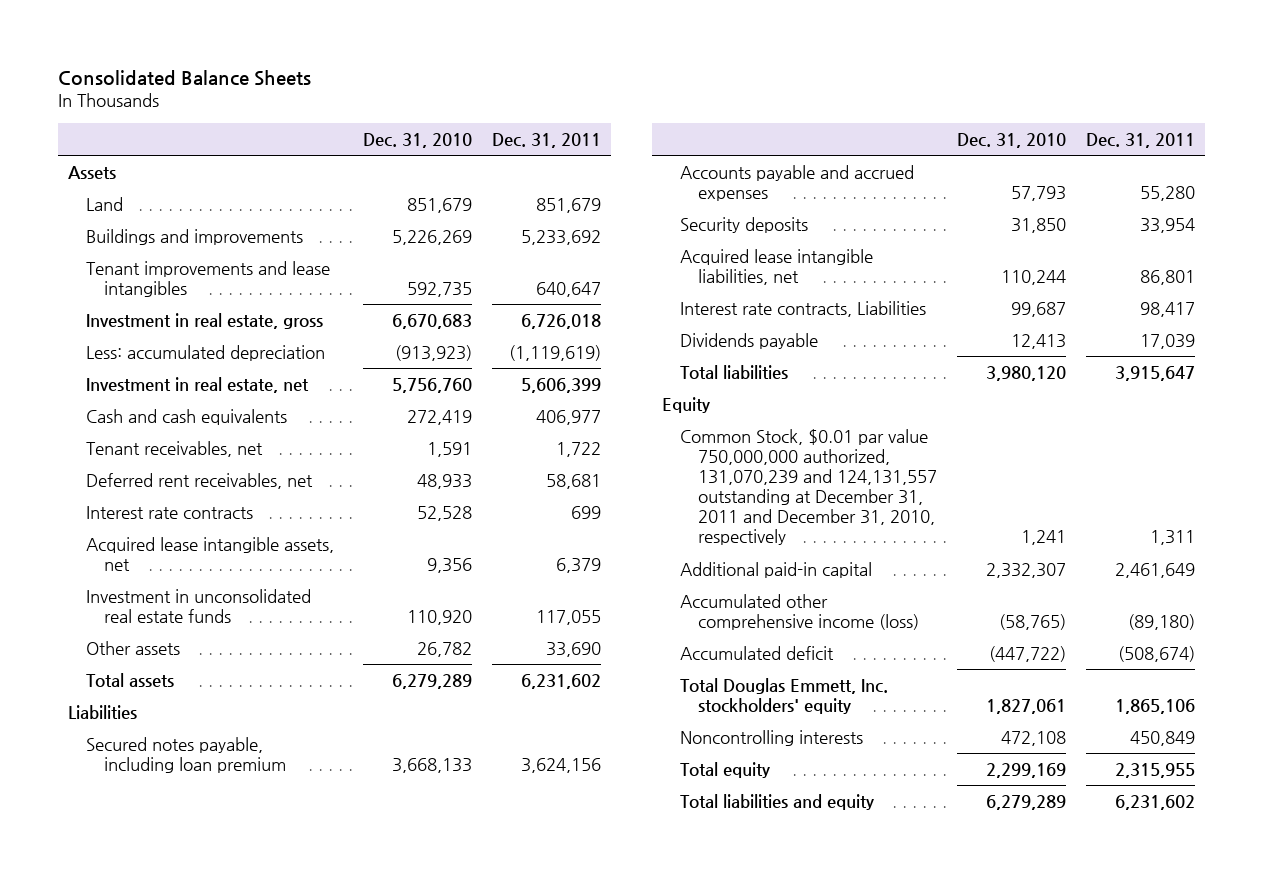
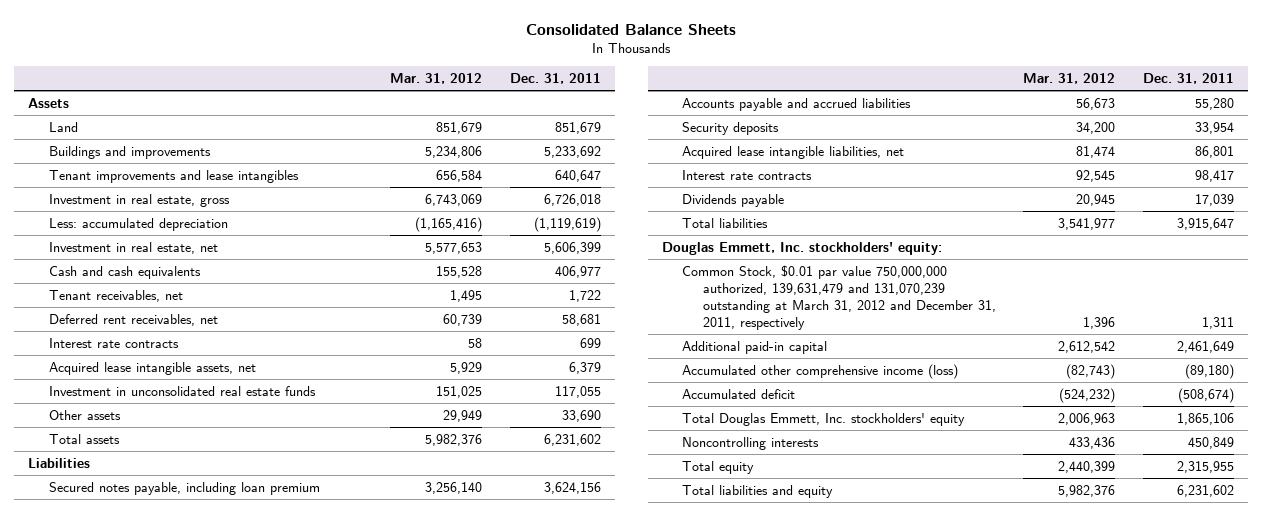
- | Dec. 31, 2010 | Dec. 31, 2011
+ | Mar. 31, 2012 | Dec. 31, 2011
- Accounts payable and accrued expenses | 57,793 | 55,280
+ Accounts payable and accrued liabilities | 56,673 | 55,280
- Interest rate contracts, Liabilities | 99,687 | 98,417
+ Interest rate contracts | 92,545 | 98,417
- Equity
- Common Stock, $0.01 par value 750,000,000 authorized, 131,070,239 and 124,131,557 outstanding at December 31, 2011 and December 31, 2010, respectively | 1,241 | 1,311
+ Douglas Emmett, Inc. stockholders' equity:
+ Common Stock, $0.01 par value 750,000,000 authorized, 139,631,479 and 131,070,239 outstanding at March 31, 2012 and December 31, 2011, respectively | 1,396 | 1,311

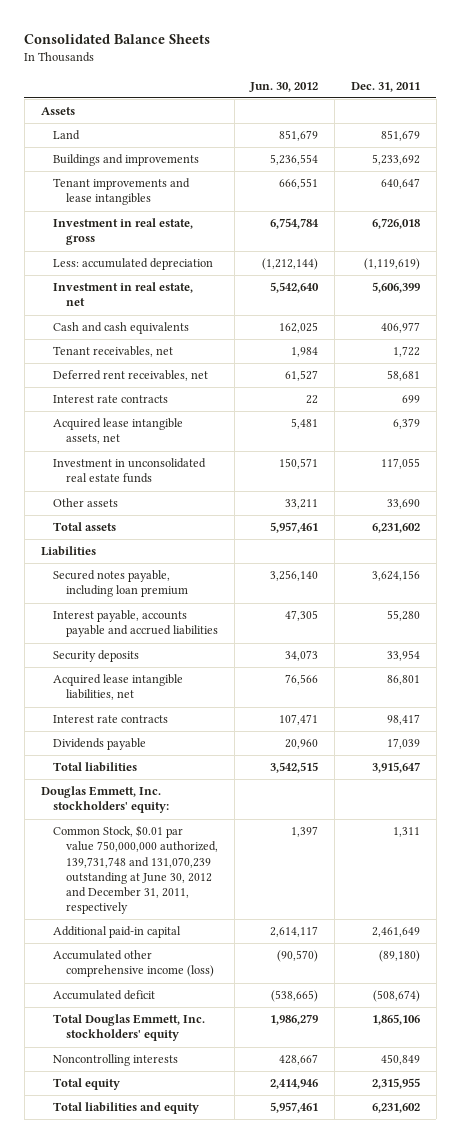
- | Mar. 31, 2012 | Dec. 31, 2011
+ | Jun. 30, 2012 | Dec. 31, 2011
- Accounts payable and accrued liabilities | 56,673 | 55,280
+ Interest payable, accounts payable and accrued liabilities | 47,305 | 55,280
- Common Stock, $0.01 par value 750,000,000 authorized, 139,631,479 and 131,070,239 outstanding at March 31, 2012 and December 31, 2011, respectively | 1,396 | 1,311
+ Common Stock, $0.01 par value 750,000,000 authorized, 139,731,748 and 131,070,239 outstanding at June 30, 2012 and December 31, 2011, respectively | 1,397 | 1,311

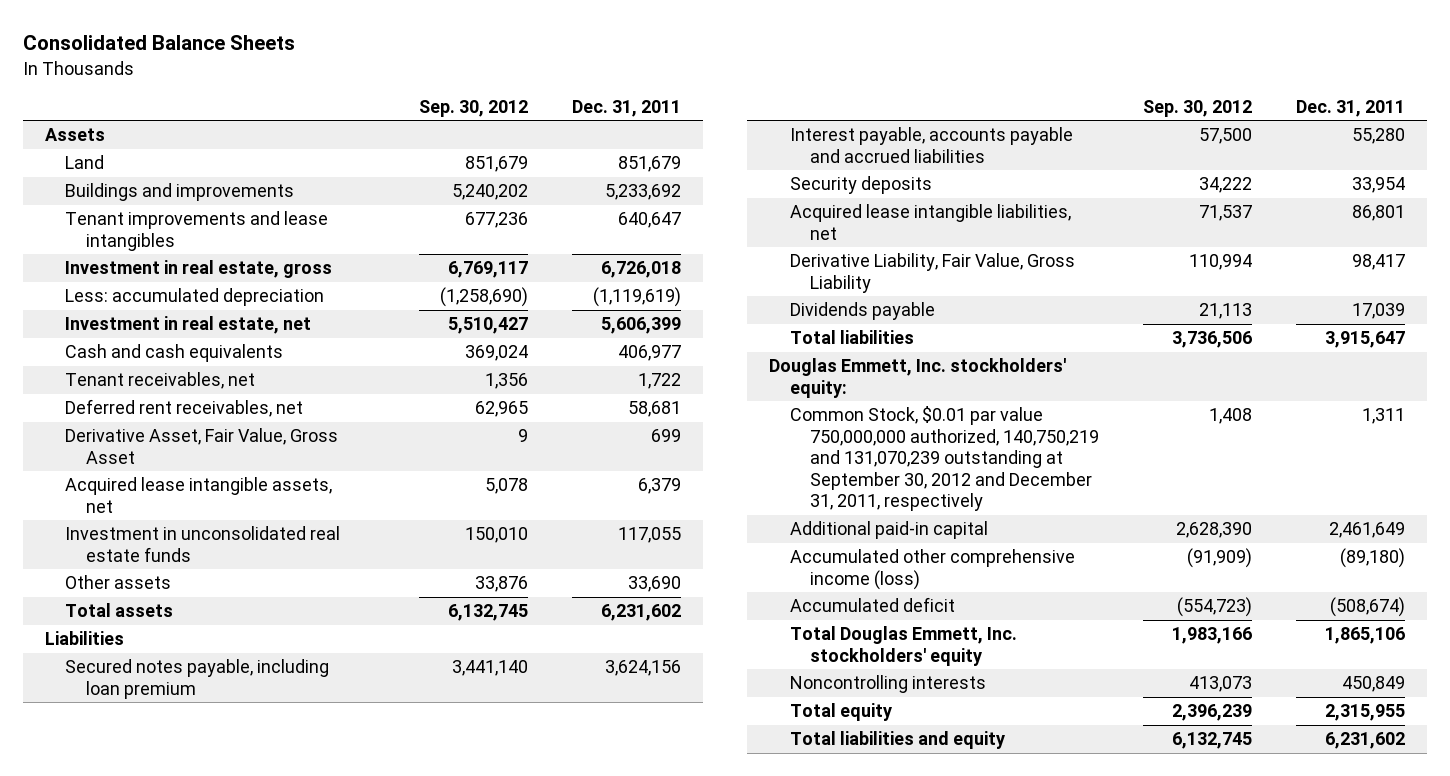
- | Jun. 30, 2012 | Dec. 31, 2011
+ | Sep. 30, 2012 | Dec. 31, 2011
- Interest rate contracts | 22 | 699
+ Derivative Asset, Fair Value, Gross Asset | 9 | 699
- Interest rate contracts | 107,471 | 98,417
+ Derivative Liability, Fair Value, Gross Liability | 110,994 | 98,417
- Common Stock, $0.01 par value 750,000,000 authorized, 139,731,748 and 131,070,239 outstanding at June 30, 2012 and December 31, 2011, respectively | 1,397 | 1,311
+ Common Stock, $0.01 par value 750,000,000 authorized, 140,750,219 and 131,070,239 outstanding at September 30, 2012 and December 31, 2011, respectively | 1,408 | 1,311

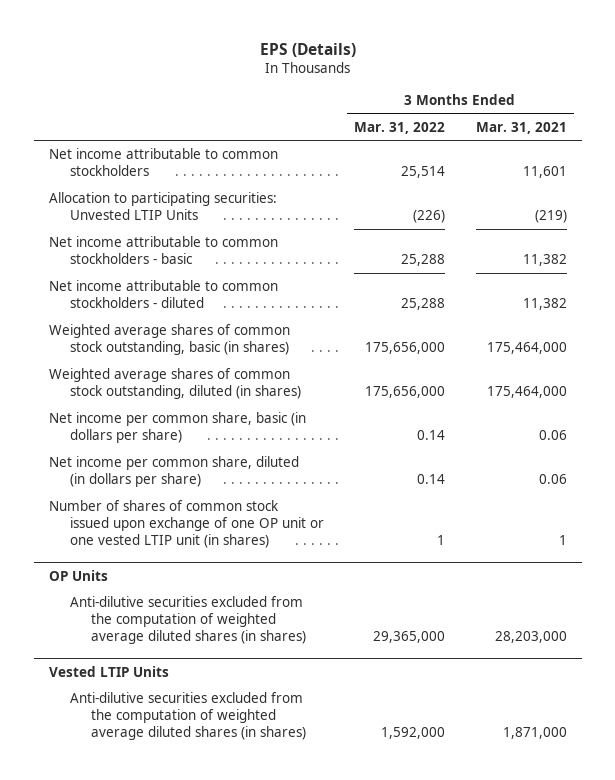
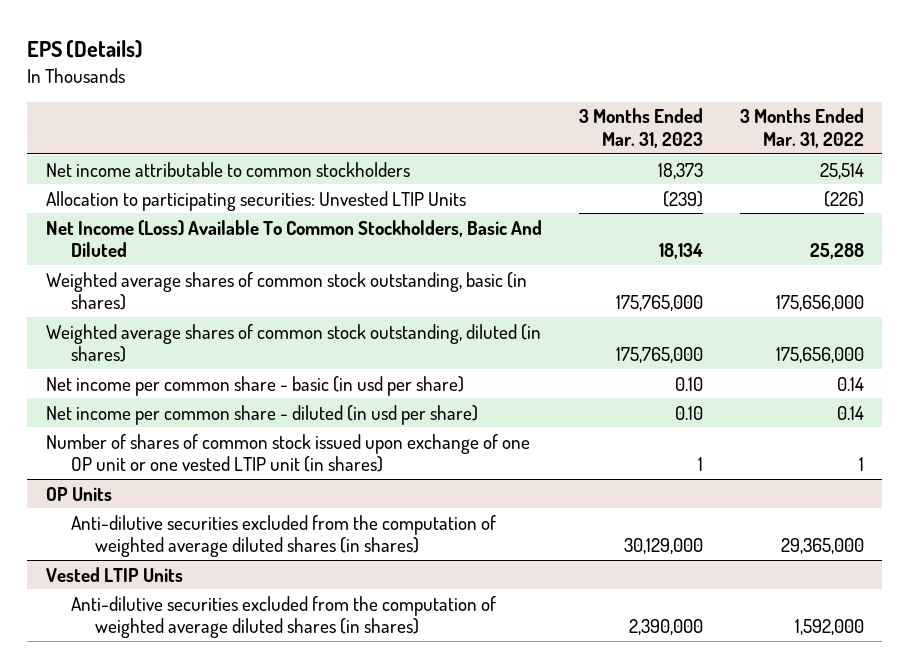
- | 3 Months Ended Mar. 31, 2022 | 3 Months Ended Mar. 31, 2021
+ | 3 Months Ended Mar. 31, 2023 | 3 Months Ended Mar. 31, 2022
- Net income attributable to common stockholders - basic | 25,288 | 11,382
- Net income attributable to common stockholders - diluted | 25,288 | 11,382
+ Net Income (Loss) Available To Common Stockholders, Basic And Diluted | 18,134 | 25,288
- Net income per common share, basic (in dollars per share) | 0.14 | 0.06
- Net income per common share, diluted (in dollars per share) | 0.14 | 0.06
+ Net income per common share - basic (in usd per share) | 0.10 | 0.14
+ Net income per common share - diluted (in usd per share) | 0.10 | 0.14

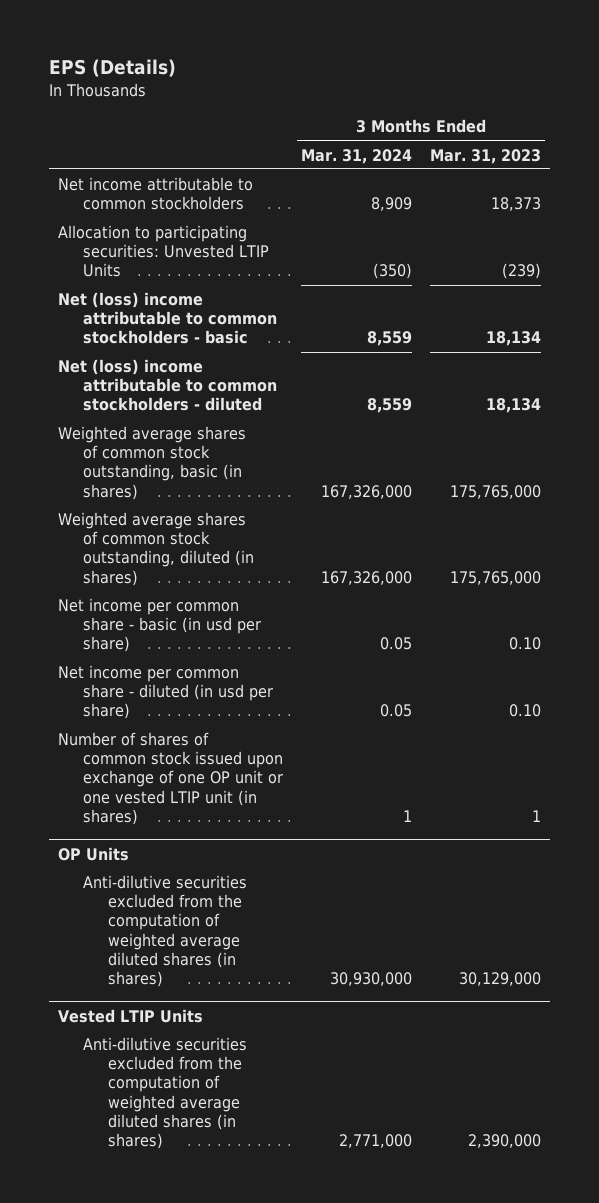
- | 3 Months Ended Mar. 31, 2023 | 3 Months Ended Mar. 31, 2022
+ | 3 Months Ended Mar. 31, 2024 | 3 Months Ended Mar. 31, 2023
- Net Income (Loss) Available To Common Stockholders, Basic And Diluted | 18,134 | 25,288
+ Net (loss) income attributable to common stockholders - basic | 8,559 | 18,134
+ Net (loss) income attributable to common stockholders - diluted | 8,559 | 18,134

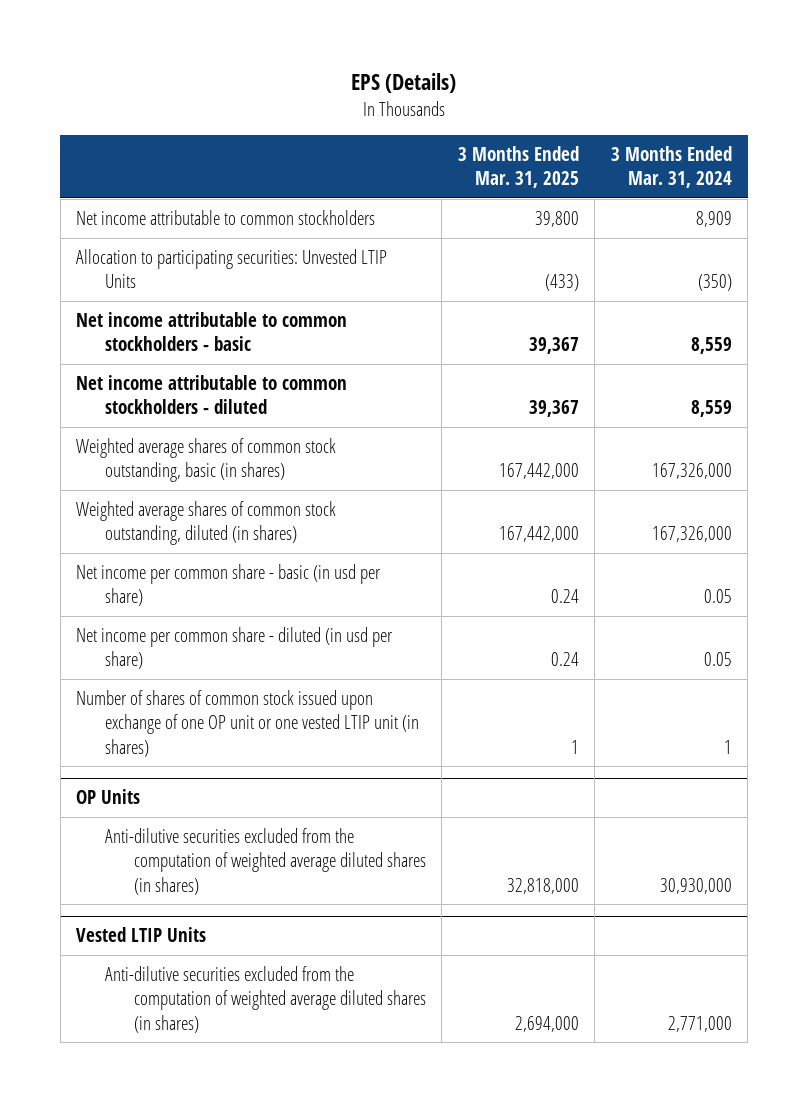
- | 3 Months Ended Mar. 31, 2024 | 3 Months Ended Mar. 31, 2023
+ | 3 Months Ended Mar. 31, 2025 | 3 Months Ended Mar. 31, 2024
- Net (loss) income attributable to common stockholders - basic | 8,559 | 18,134
- Net (loss) income attributable to common stockholders - diluted | 8,559 | 18,134
+ Net income attributable to common stockholders - basic | 39,367 | 8,559
+ Net income attributable to common stockholders - diluted | 39,367 | 8,559

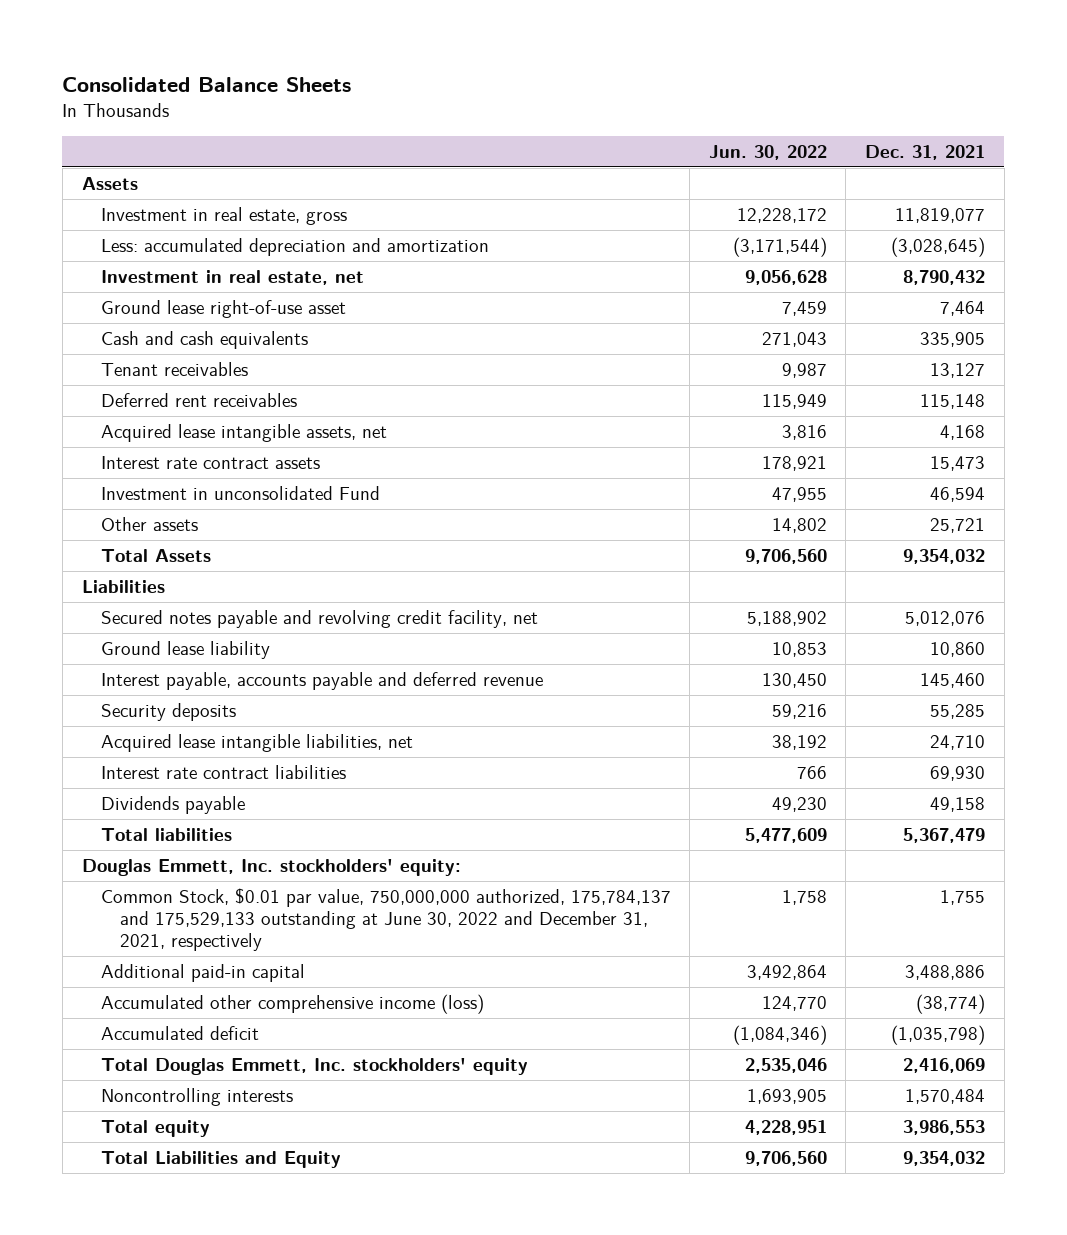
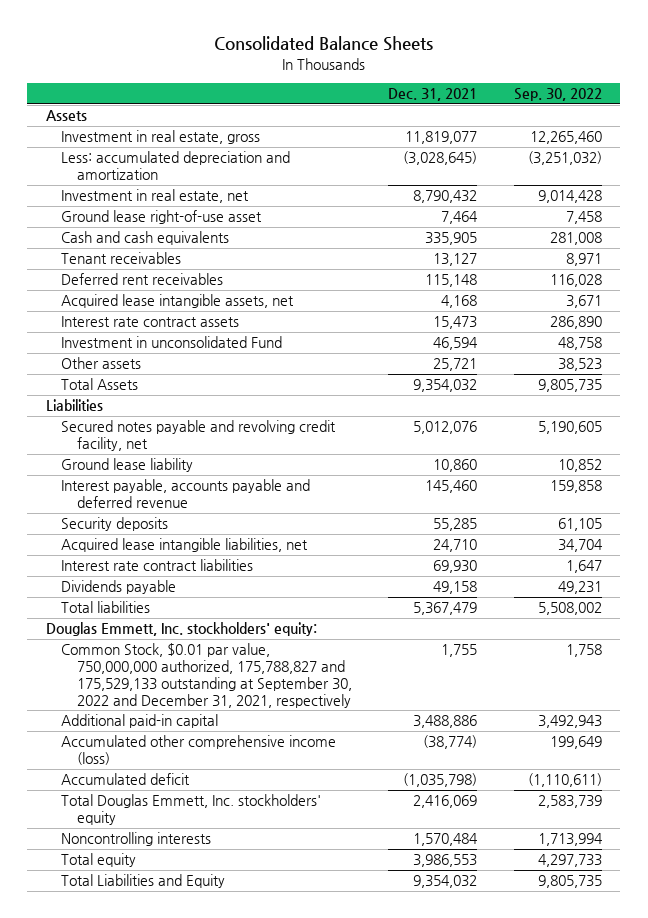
- | Jun. 30, 2022 | Dec. 31, 2021
+ | Dec. 31, 2021 | Sep. 30, 2022
- Common Stock, $0.01 par value, 750,000,000 authorized, 175,784,137 and 175,529,133 outstanding at June 30, 2022 and December 31, 2021, respectively | 1,758 | 1,755
+ Common Stock, $0.01 par value, 750,000,000 authorized, 175,788,827 and 175,529,133 outstanding at September 30, 2022 and December 31, 2021, respectively | 1,755 | 1,758

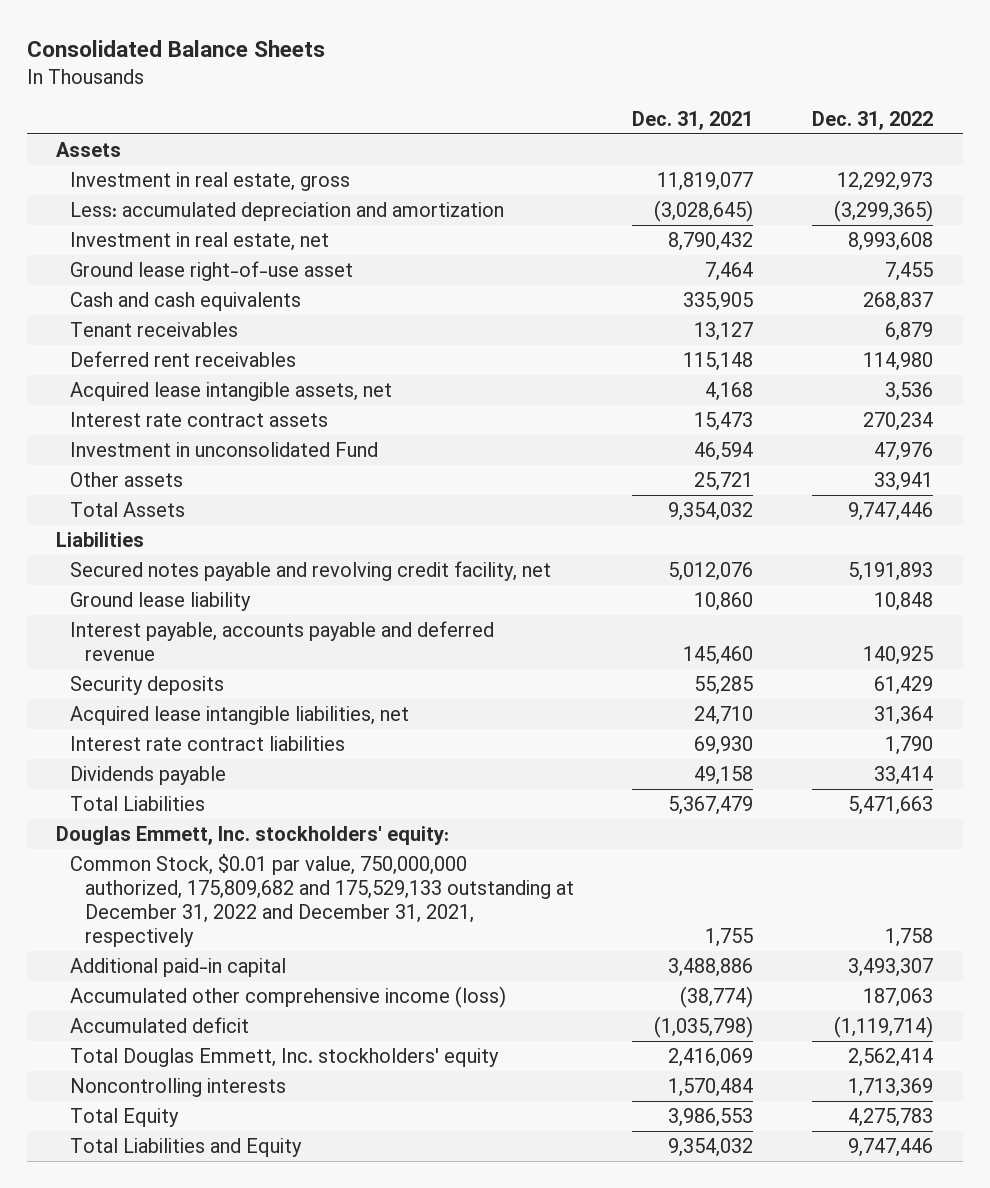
- | Dec. 31, 2021 | Sep. 30, 2022
+ | Dec. 31, 2021 | Dec. 31, 2022
- Total liabilities | 5,367,479 | 5,508,002
+ Total Liabilities | 5,367,479 | 5,471,663
- Common Stock, $0.01 par value, 750,000,000 authorized, 175,788,827 and 175,529,133 outstanding at September 30, 2022 and December 31, 2021, respectively | 1,755 | 1,758
+ Common Stock, $0.01 par value, 750,000,000 authorized, 175,809,682 and 175,529,133 outstanding at December 31, 2022 and December 31, 2021, respectively | 1,755 | 1,758
- Total equity | 3,986,553 | 4,297,733
+ Total Equity | 3,986,553 | 4,275,783

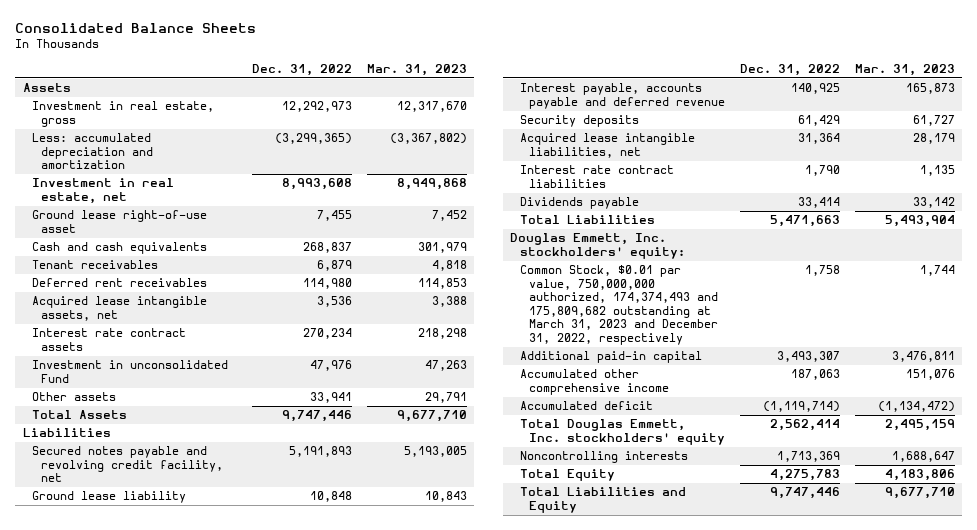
- | Dec. 31, 2021 | Dec. 31, 2022
+ | Dec. 31, 2022 | Mar. 31, 2023
- Common Stock, $0.01 par value, 750,000,000 authorized, 175,809,682 and 175,529,133 outstanding at December 31, 2022 and December 31, 2021, respectively | 1,755 | 1,758
+ Common Stock, $0.01 par value, 750,000,000 authorized, 174,374,493 and 175,809,682 outstanding at March 31, 2023 and December 31, 2022, respectively | 1,758 | 1,744
- Accumulated other comprehensive income (loss) | (38,774) | 187,063
+ Accumulated other comprehensive income | 187,063 | 151,076

